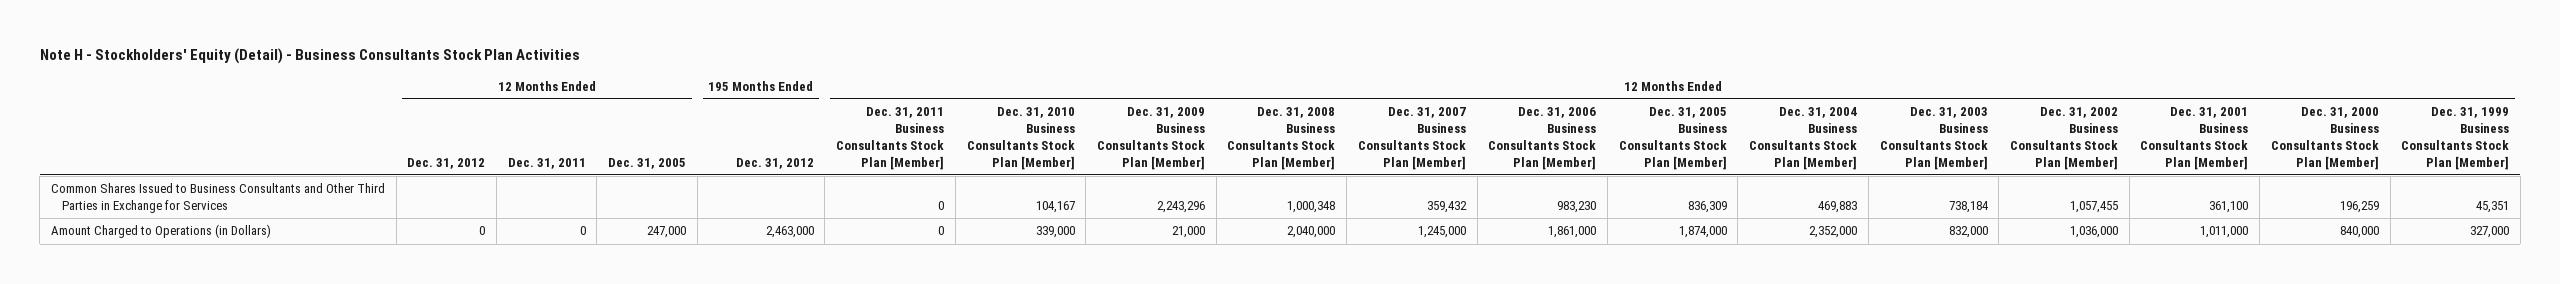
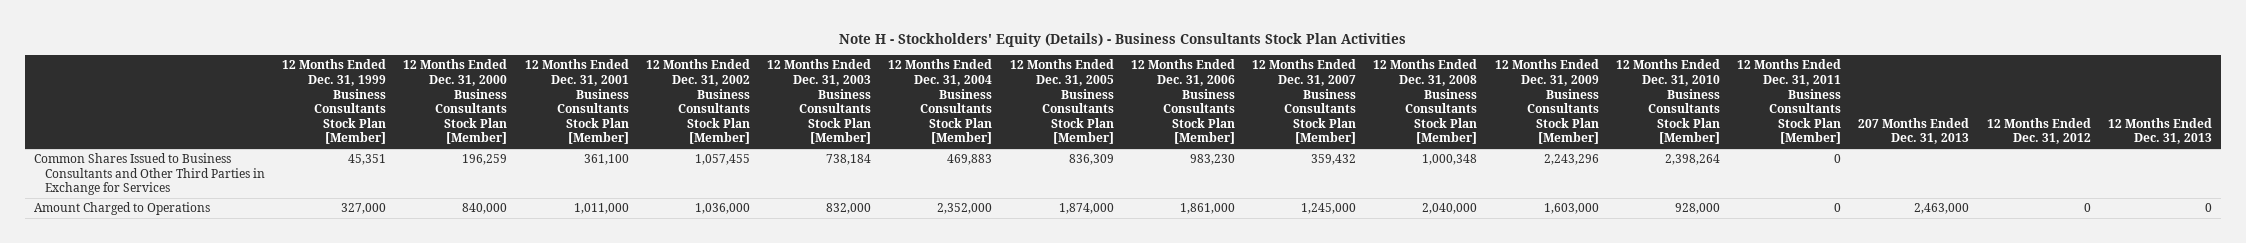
- Note H - Stockholders' Equity (Detail) - Business Consultants Stock Plan Activities
+ Note H - Stockholders' Equity (Details) - Business Consultants Stock Plan Activities
- | 12 Months Ended Dec. 31, 2012 | 12 Months Ended Dec. 31, 2011 | 12 Months Ended Dec. 31, 2005 | 195 Months Ended Dec. 31, 2012 | 12 Months Ended Dec. 31, 2011 Business Consultants Stock Plan [Member] | 12 Months Ended Dec. 31, 2010 Business Consultants Stock Plan [Member] | 12 Months Ended Dec. 31, 2009 Business Consultants Stock Plan [Member] | 12 Months Ended Dec. 31, 2008 Business Consultants Stock Plan [Member] | 12 Months Ended Dec. 31, 2007 Business Consultants Stock Plan [Member] | 12 Months Ended Dec. 31, 2006 Business Consultants Stock Plan [Member] | 12 Months Ended Dec. 31, 2005 Business Consultants Stock Plan [Member] | 12 Months Ended Dec. 31, 2004 Business Consultants Stock Plan [Member] | 12 Months Ended Dec. 31, 2003 Business Consultants Stock Plan [Member] | 12 Months Ended Dec. 31, 2002 Business Consultants Stock Plan [Member] | 12 Months Ended Dec. 31, 2001 Business Consultants Stock Plan [Member] | 12 Months Ended Dec. 31, 2000 Business Consultants Stock Plan [Member] | 12 Months Ended Dec. 31, 1999 Business Consultants Stock Plan [Member]
+ | 12 Months Ended Dec. 31, 1999 Business Consultants Stock Plan [Member] | 12 Months Ended Dec. 31, 2000 Business Consultants Stock Plan [Member] | 12 Months Ended Dec. 31, 2001 Business Consultants Stock Plan [Member] | 12 Months Ended Dec. 31, 2002 Business Consultants Stock Plan [Member] | 12 Months Ended Dec. 31, 2003 Business Consultants Stock Plan [Member] | 12 Months Ended Dec. 31, 2004 Business Consultants Stock Plan [Member] | 12 Months Ended Dec. 31, 2005 Business Consultants Stock Plan [Member] | 12 Months Ended Dec. 31, 2006 Business Consultants Stock Plan [Member] | 12 Months Ended Dec. 31, 2007 Business Consultants Stock Plan [Member] | 12 Months Ended Dec. 31, 2008 Business Consultants Stock Plan [Member] | 12 Months Ended Dec. 31, 2009 Business Consultants Stock Plan [Member] | 12 Months Ended Dec. 31, 2010 Business Consultants Stock Plan [Member] | 12 Months Ended Dec. 31, 2011 Business Consultants Stock Plan [Member] | 207 Months Ended Dec. 31, 2013 | 12 Months Ended Dec. 31, 2012 | 12 Months Ended Dec. 31, 2013
- Common Shares Issued to Business Consultants and Other Third Parties in Exchange for Services | | | | | 0 | 104,167 | 2,243,296 | 1,000,348 | 359,432 | 983,230 | 836,309 | 469,883 | 738,184 | 1,057,455 | 361,100 | 196,259 | 45,351
- Amount Charged to Operations (in Dollars) | 0 | 0 | 247,000 | 2,463,000 | 0 | 339,000 | 21,000 | 2,040,000 | 1,245,000 | 1,861,000 | 1,874,000 | 2,352,000 | 832,000 | 1,036,000 | 1,011,000 | 840,000 | 327,000
+ Common Shares Issued to Business Consultants and Other Third Parties in Exchange for Services | 45,351 | 196,259 | 361,100 | 1,057,455 | 738,184 | 469,883 | 836,309 | 983,230 | 359,432 | 1,000,348 | 2,243,296 | 2,398,264 | 0 | | |
+ Amount Charged to Operations | 327,000 | 840,000 | 1,011,000 | 1,036,000 | 832,000 | 2,352,000 | 1,874,000 | 1,861,000 | 1,245,000 | 2,040,000 | 1,603,000 | 928,000 | 0 | 2,463,000 | 0 | 0

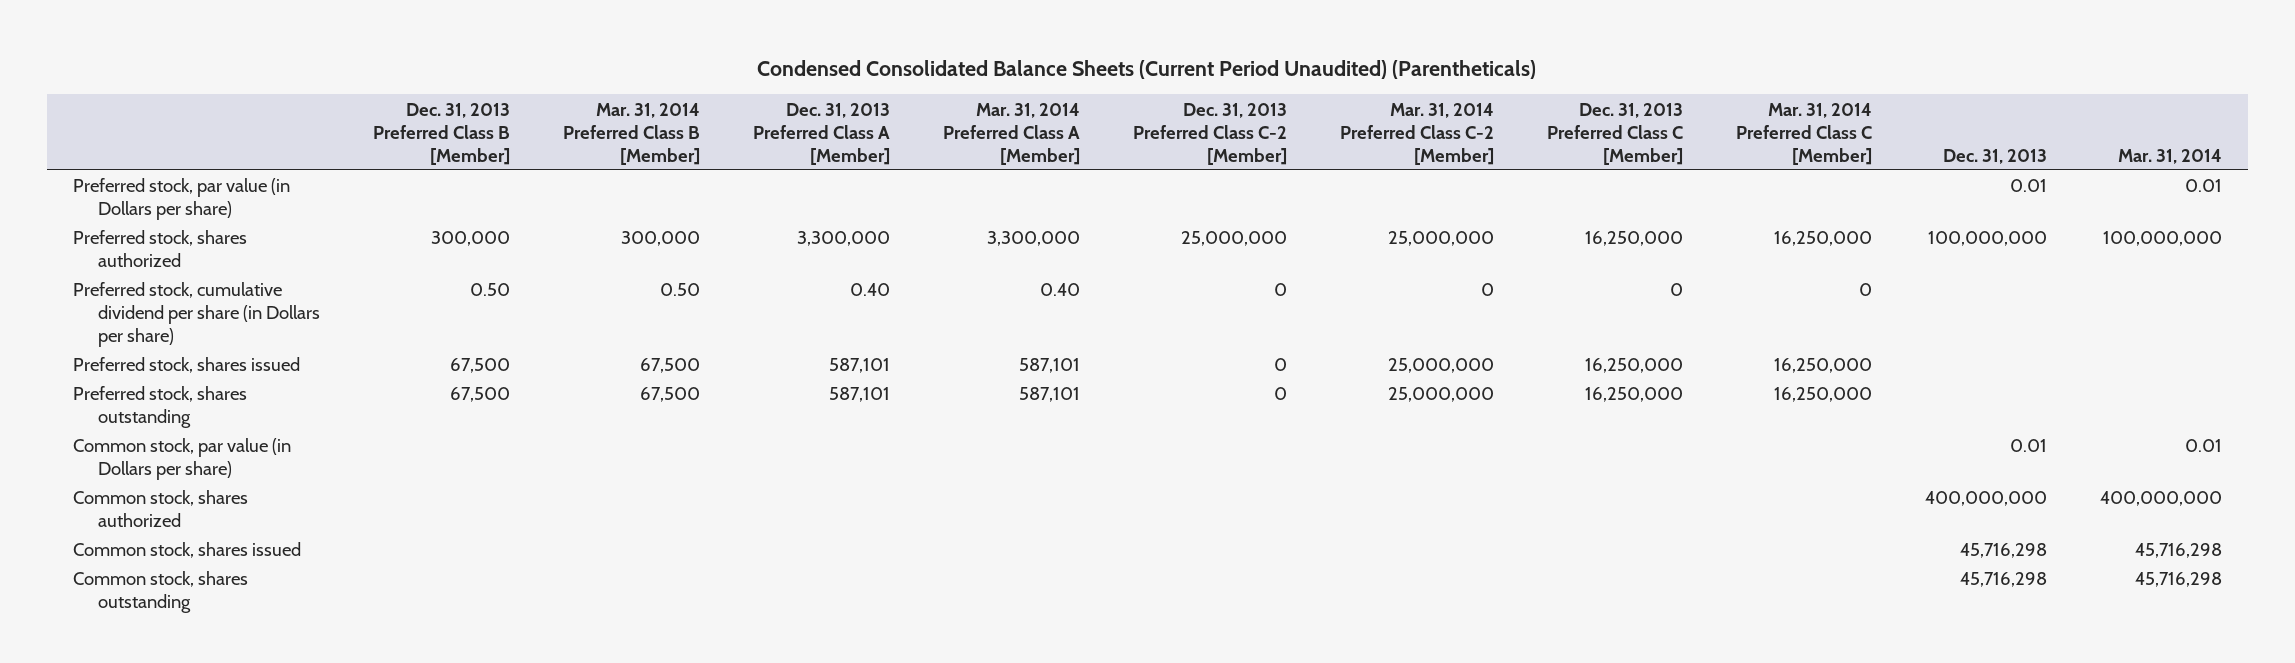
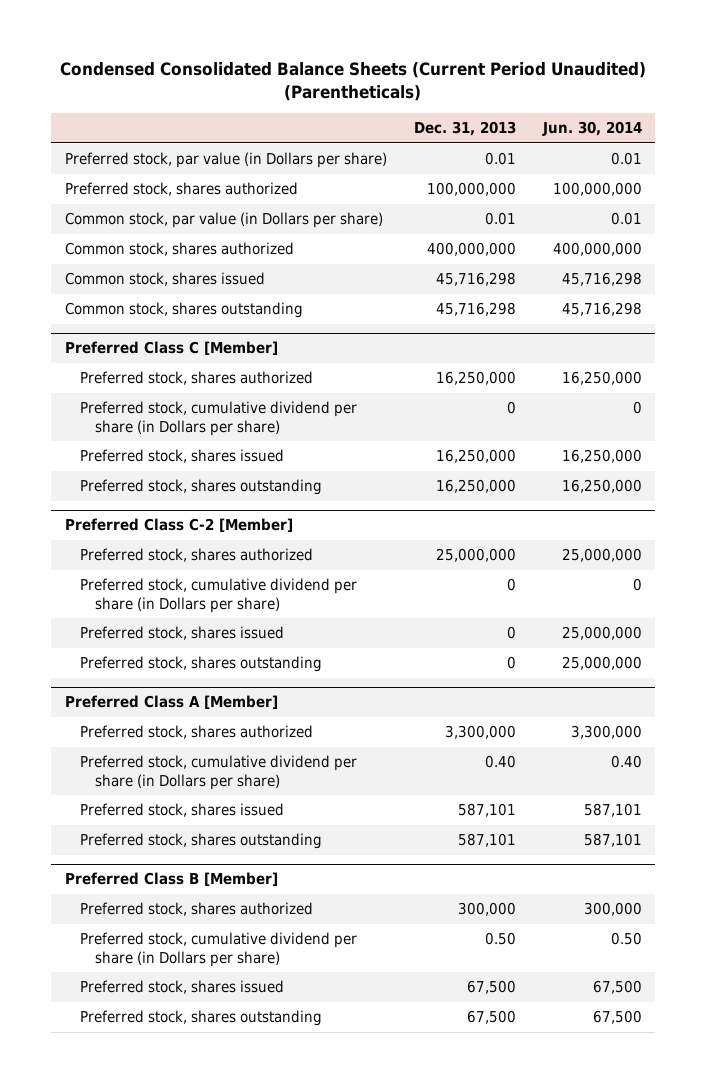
- | Dec. 31, 2013 Preferred Class B [Member] | Mar. 31, 2014 Preferred Class B [Member] | Dec. 31, 2013 Preferred Class A [Member] | Mar. 31, 2014 Preferred Class A [Member] | Dec. 31, 2013 Preferred Class C-2 [Member] | Mar. 31, 2014 Preferred Class C-2 [Member] | Dec. 31, 2013 Preferred Class C [Member] | Mar. 31, 2014 Preferred Class C [Member] | Dec. 31, 2013 | Mar. 31, 2014
+ | Dec. 31, 2013 | Jun. 30, 2014
- Preferred stock, cumulative dividend per share (in Dollars per share) | 0.50 | 0.50 | 0.40 | 0.40 | 0 | 0 | 0 | 0 | |
- Preferred stock, shares issued | 67,500 | 67,500 | 587,101 | 587,101 | 0 | 25,000,000 | 16,250,000 | 16,250,000 | |
- Preferred stock, shares outstanding | 67,500 | 67,500 | 587,101 | 587,101 | 0 | 25,000,000 | 16,250,000 | 16,250,000 | |
+ Preferred Class C [Member]
+ Preferred stock, shares authorized | 16,250,000 | 16,250,000
+ Preferred stock, cumulative dividend per share (in Dollars per share) | 0 | 0
+ Preferred stock, shares issued | 16,250,000 | 16,250,000
+ Preferred stock, shares outstanding | 16,250,000 | 16,250,000
+ Preferred Class C-2 [Member]
+ Preferred stock, shares authorized | 25,000,000 | 25,000,000
+ Preferred stock, cumulative dividend per share (in Dollars per share) | 0 | 0
+ Preferred stock, shares issued | 0 | 25,000,000
+ Preferred stock, shares outstanding | 0 | 25,000,000
+ Preferred Class A [Member]
+ Preferred stock, shares authorized | 3,300,000 | 3,300,000
+ Preferred stock, cumulative dividend per share (in Dollars per share) | 0.40 | 0.40
+ Preferred stock, shares issued | 587,101 | 587,101
+ Preferred stock, shares outstanding | 587,101 | 587,101
+ Preferred Class B [Member]
+ Preferred stock, shares authorized | 300,000 | 300,000
+ Preferred stock, cumulative dividend per share (in Dollars per share) | 0.50 | 0.50
+ Preferred stock, shares issued | 67,500 | 67,500
+ Preferred stock, shares outstanding | 67,500 | 67,500

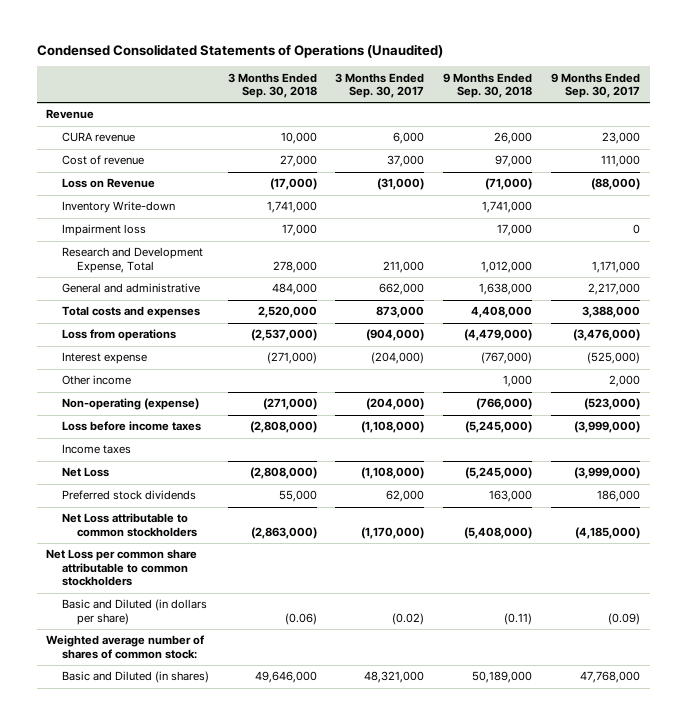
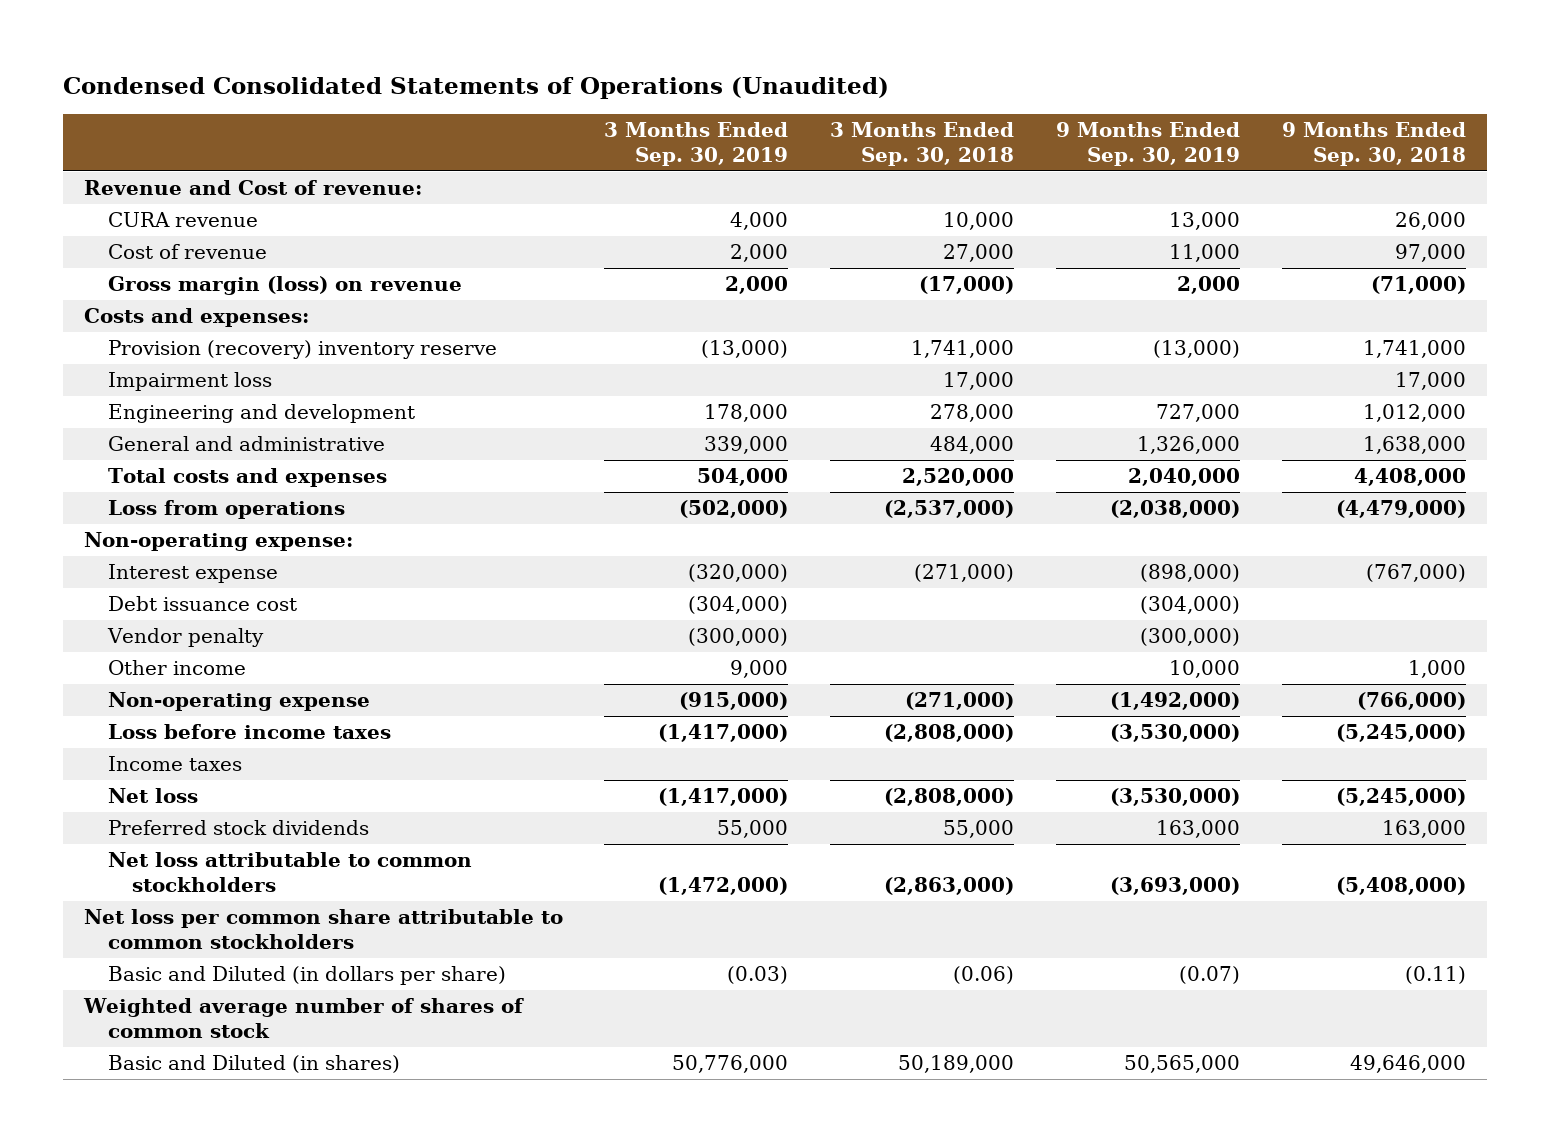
- | 3 Months Ended Sep. 30, 2018 | 3 Months Ended Sep. 30, 2017 | 9 Months Ended Sep. 30, 2018 | 9 Months Ended Sep. 30, 2017
+ | 3 Months Ended Sep. 30, 2019 | 3 Months Ended Sep. 30, 2018 | 9 Months Ended Sep. 30, 2019 | 9 Months Ended Sep. 30, 2018
- Revenue
+ Revenue and Cost of revenue:
- Loss on Revenue | (17,000) | (31,000) | (71,000) | (88,000)
- Inventory Write-down | 1,741,000 | | 1,741,000 |
+ Gross margin (loss) on revenue | 2,000 | (17,000) | 2,000 | (71,000)
+ Costs and expenses:
+ Provision (recovery) inventory reserve | (13,000) | 1,741,000 | (13,000) | 1,741,000
- Research and Development Expense, Total | 278,000 | 211,000 | 1,012,000 | 1,171,000
+ Engineering and development | 178,000 | 278,000 | 727,000 | 1,012,000
+ Non-operating expense:
+ Debt issuance cost | (304,000) | | (304,000) |
+ Vendor penalty | (300,000) | | (300,000) |
- Non-operating (expense) | (271,000) | (204,000) | (766,000) | (523,000)
+ Non-operating expense | (915,000) | (271,000) | (1,492,000) | (766,000)
- Net Loss | (2,808,000) | (1,108,000) | (5,245,000) | (3,999,000)
+ Net loss | (1,417,000) | (2,808,000) | (3,530,000) | (5,245,000)
- Net Loss attributable to common stockholders | (2,863,000) | (1,170,000) | (5,408,000) | (4,185,000)
- Net Loss per common share attributable to common stockholders
+ Net loss attributable to common stockholders | (1,472,000) | (2,863,000) | (3,693,000) | (5,408,000)
+ Net loss per common share attributable to common stockholders
- Weighted average number of shares of common stock:
- Basic and Diluted (in shares) | 49,646,000 | 48,321,000 | 50,189,000 | 47,768,000
+ Weighted average number of shares of common stock
+ Basic and Diluted (in shares) | 50,776,000 | 50,189,000 | 50,565,000 | 49,646,000

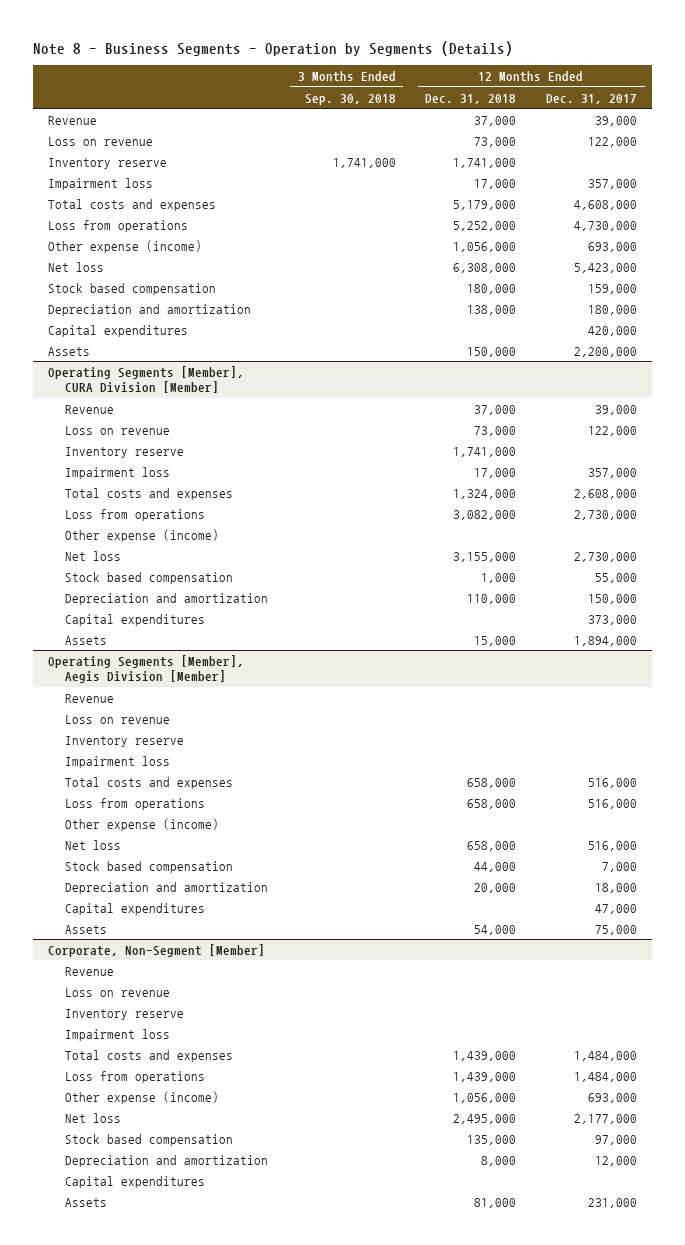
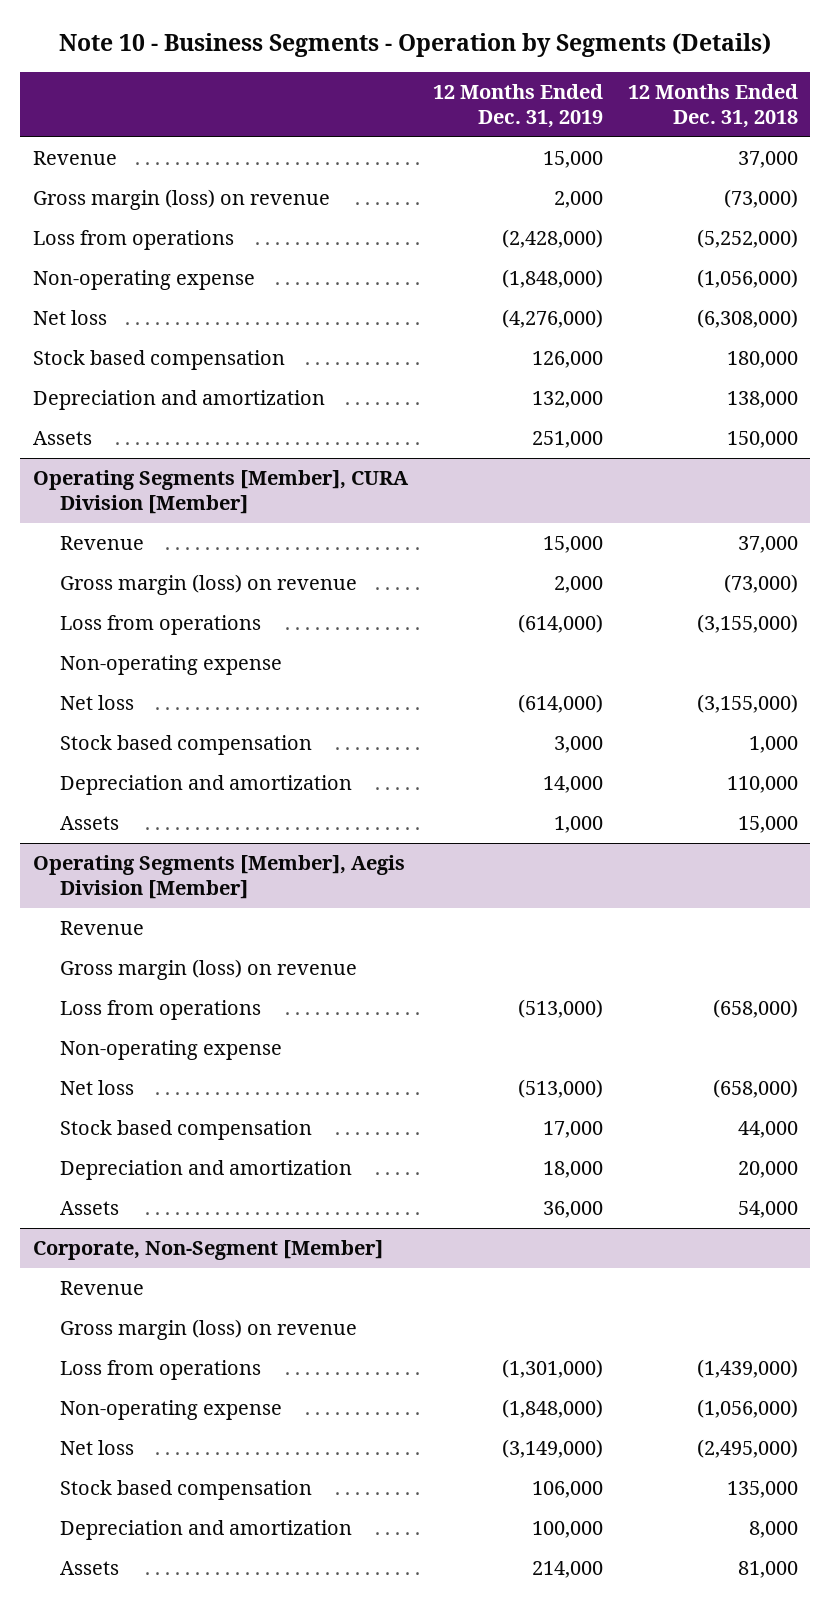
- Note 8 - Business Segments - Operation by Segments (Details)
+ Note 10 - Business Segments - Operation by Segments (Details)
- | 3 Months Ended Sep. 30, 2018 | 12 Months Ended Dec. 31, 2018 | 12 Months Ended Dec. 31, 2017
+ | 12 Months Ended Dec. 31, 2019 | 12 Months Ended Dec. 31, 2018
- Loss on revenue | | 73,000 | 122,000
- Inventory reserve | 1,741,000 | 1,741,000 |
- Impairment loss | | 17,000 | 357,000
- Total costs and expenses | | 5,179,000 | 4,608,000
- Loss from operations | | 5,252,000 | 4,730,000
- Other expense (income) | | 1,056,000 | 693,000
- Net loss | | 6,308,000 | 5,423,000
+ Gross margin (loss) on revenue | 2,000 | (73,000)
+ Loss from operations | (2,428,000) | (5,252,000)
+ Non-operating expense | (1,848,000) | (1,056,000)
+ Net loss | (4,276,000) | (6,308,000)
- Capital expenditures | | | 420,000
@ Operating Segments [Member], CURA Division [Member]
- Loss on revenue | | 73,000 | 122,000
- Inventory reserve | | 1,741,000 |
- Impairment loss | | 17,000 | 357,000
- Total costs and expenses | | 1,324,000 | 2,608,000
- Loss from operations | | 3,082,000 | 2,730,000
- Other expense (income)
- Net loss | | 3,155,000 | 2,730,000
+ Gross margin (loss) on revenue | 2,000 | (73,000)
+ Loss from operations | (614,000) | (3,155,000)
+ Non-operating expense
+ Net loss | (614,000) | (3,155,000)
- Capital expenditures | | | 373,000
@ Operating Segments [Member], Aegis Division [Member]
- Loss on revenue
- Inventory reserve
- Impairment loss
- Total costs and expenses | | 658,000 | 516,000
- Loss from operations | | 658,000 | 516,000
- Other expense (income)
- Net loss | | 658,000 | 516,000
+ Gross margin (loss) on revenue
+ Loss from operations | (513,000) | (658,000)
+ Non-operating expense
+ Net loss | (513,000) | (658,000)
- Capital expenditures | | | 47,000
@ Corporate, Non-Segment [Member]
- Loss on revenue
- Inventory reserve
- Impairment loss
- Total costs and expenses | | 1,439,000 | 1,484,000
- Loss from operations | | 1,439,000 | 1,484,000
- Other expense (income) | | 1,056,000 | 693,000
- Net loss | | 2,495,000 | 2,177,000
+ Gross margin (loss) on revenue
+ Loss from operations | (1,301,000) | (1,439,000)
+ Non-operating expense | (1,848,000) | (1,056,000)
+ Net loss | (3,149,000) | (2,495,000)
- Capital expenditures

